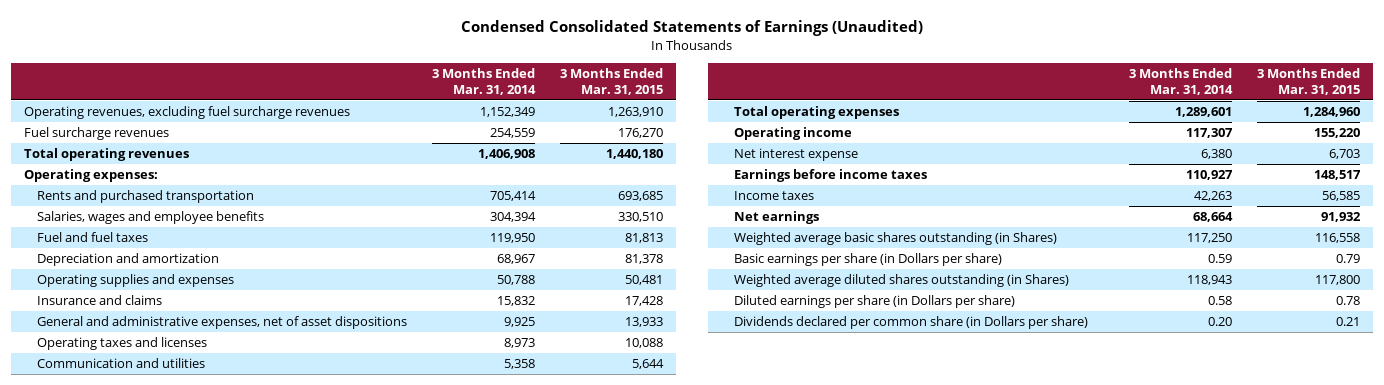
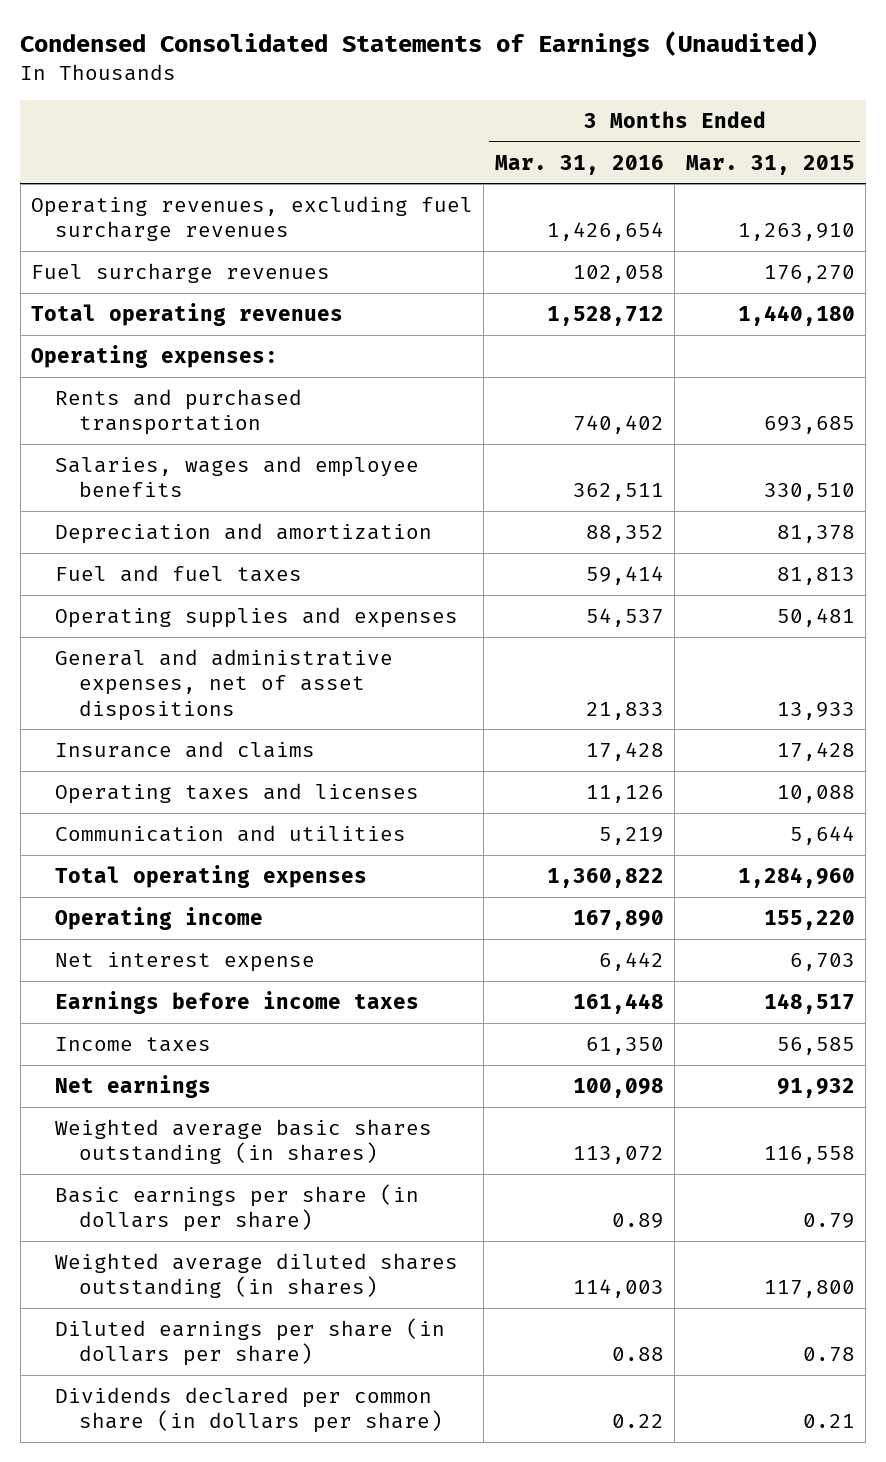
- | 3 Months Ended Mar. 31, 2014 | 3 Months Ended Mar. 31, 2015
+ | 3 Months Ended Mar. 31, 2016 | 3 Months Ended Mar. 31, 2015
moved down: Fuel and fuel taxes | 59,414 | 81,813
moved down: Insurance and claims | 17,428 | 17,428
- Weighted average basic shares outstanding (in Shares) | 117,250 | 116,558
- Basic earnings per share (in Dollars per share) | 0.59 | 0.79
- Weighted average diluted shares outstanding (in Shares) | 118,943 | 117,800
- Diluted earnings per share (in Dollars per share) | 0.58 | 0.78
- Dividends declared per common share (in Dollars per share) | 0.20 | 0.21
+ Weighted average basic shares outstanding (in shares) | 113,072 | 116,558
+ Basic earnings per share (in dollars per share) | 0.89 | 0.79
+ Weighted average diluted shares outstanding (in shares) | 114,003 | 117,800
+ Diluted earnings per share (in dollars per share) | 0.88 | 0.78
+ Dividends declared per common share (in dollars per share) | 0.22 | 0.21

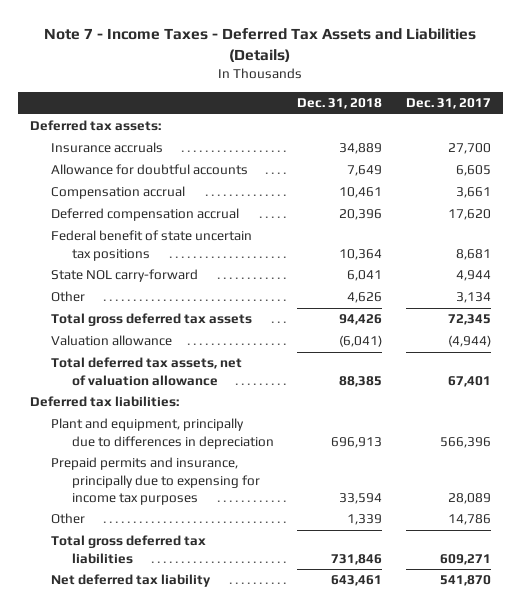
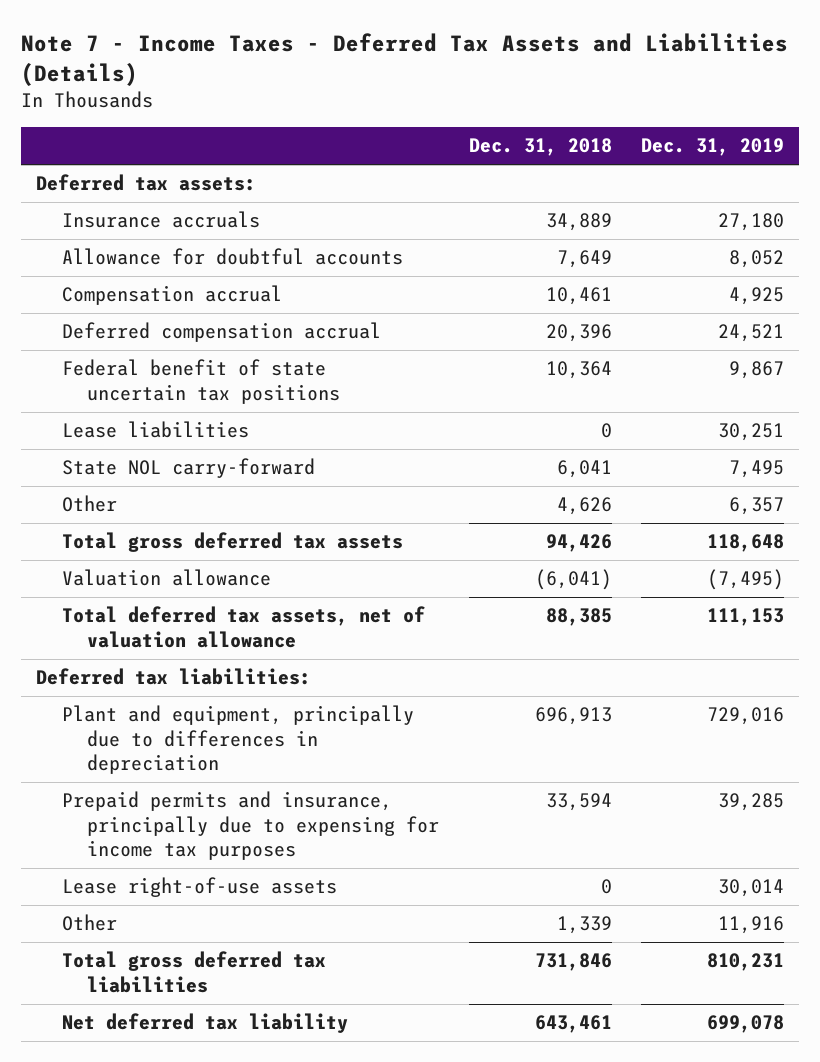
- | Dec. 31, 2018 | Dec. 31, 2017
+ | Dec. 31, 2018 | Dec. 31, 2019
+ Lease liabilities | 0 | 30,251
+ Lease right-of-use assets | 0 | 30,014

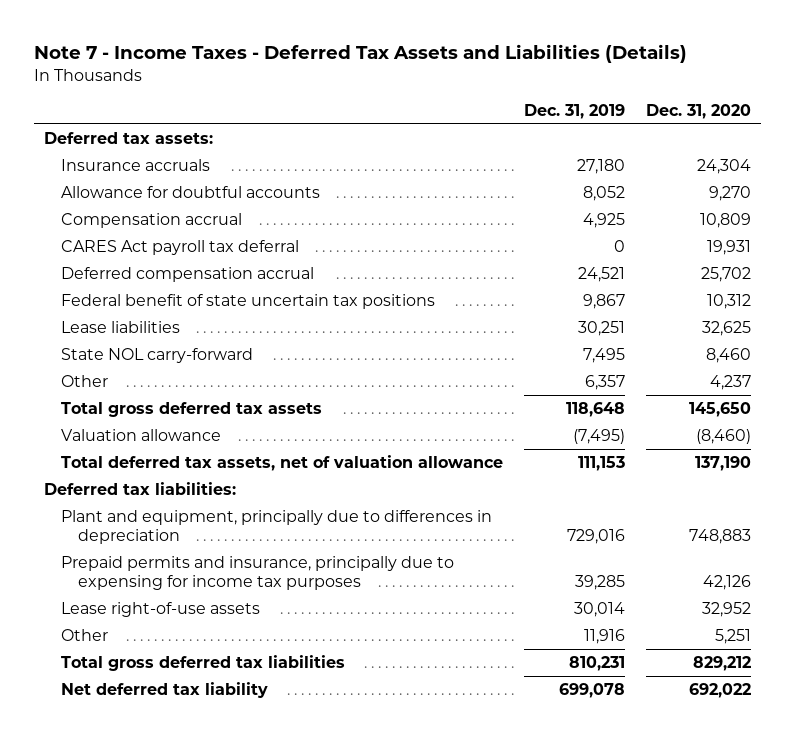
- | Dec. 31, 2018 | Dec. 31, 2019
+ | Dec. 31, 2019 | Dec. 31, 2020
+ CARES Act payroll tax deferral | 0 | 19,931

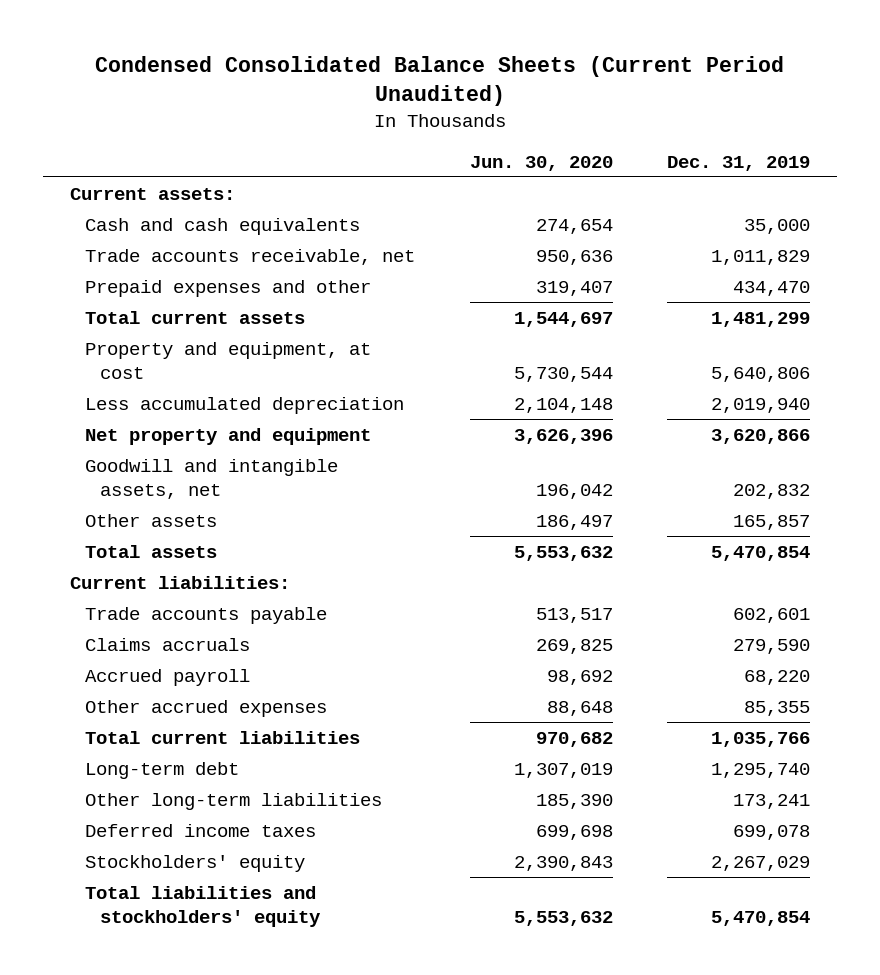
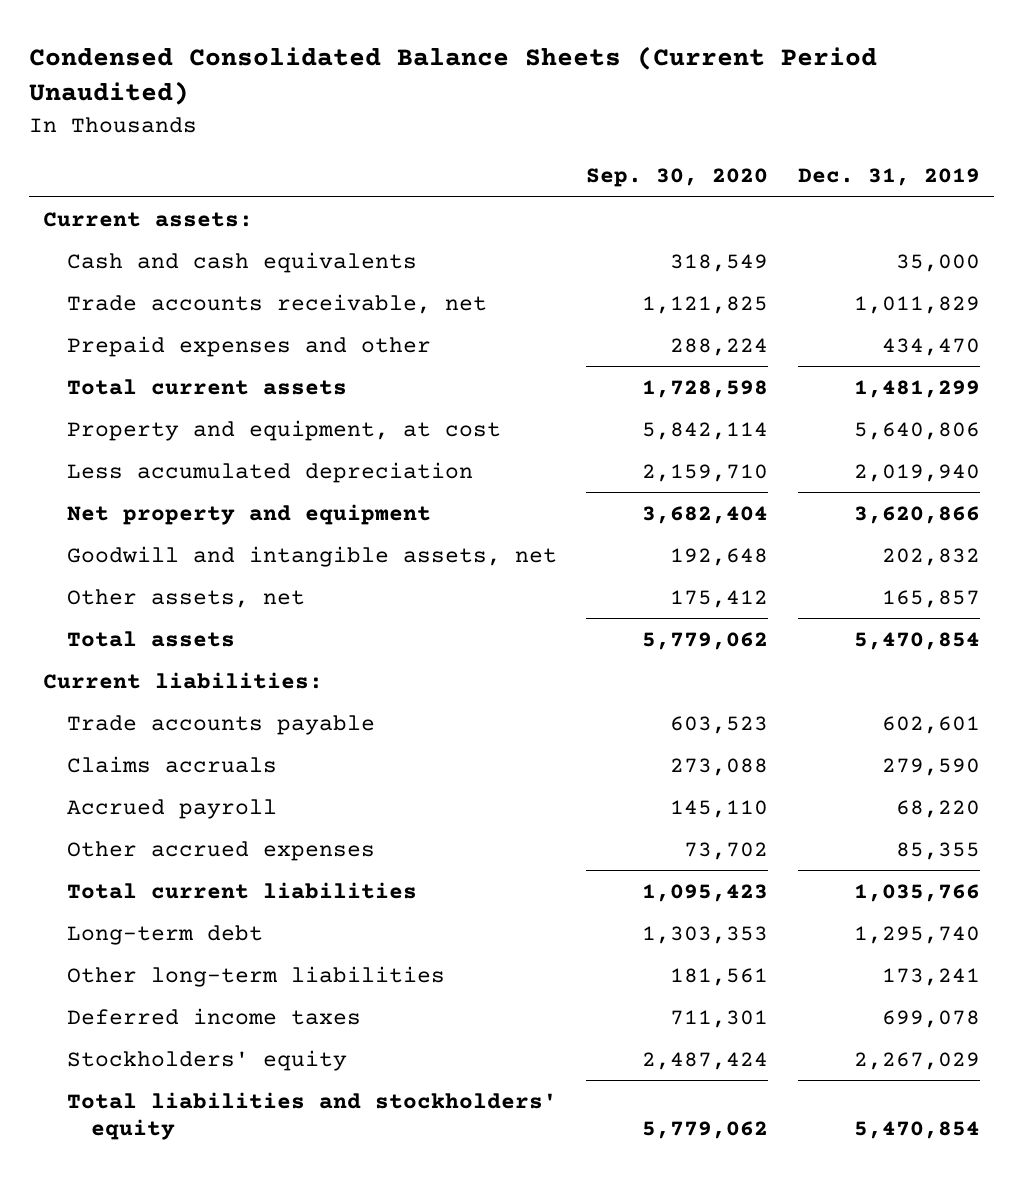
- | Jun. 30, 2020 | Dec. 31, 2019
+ | Sep. 30, 2020 | Dec. 31, 2019
- Other assets | 186,497 | 165,857
+ Other assets, net | 175,412 | 165,857

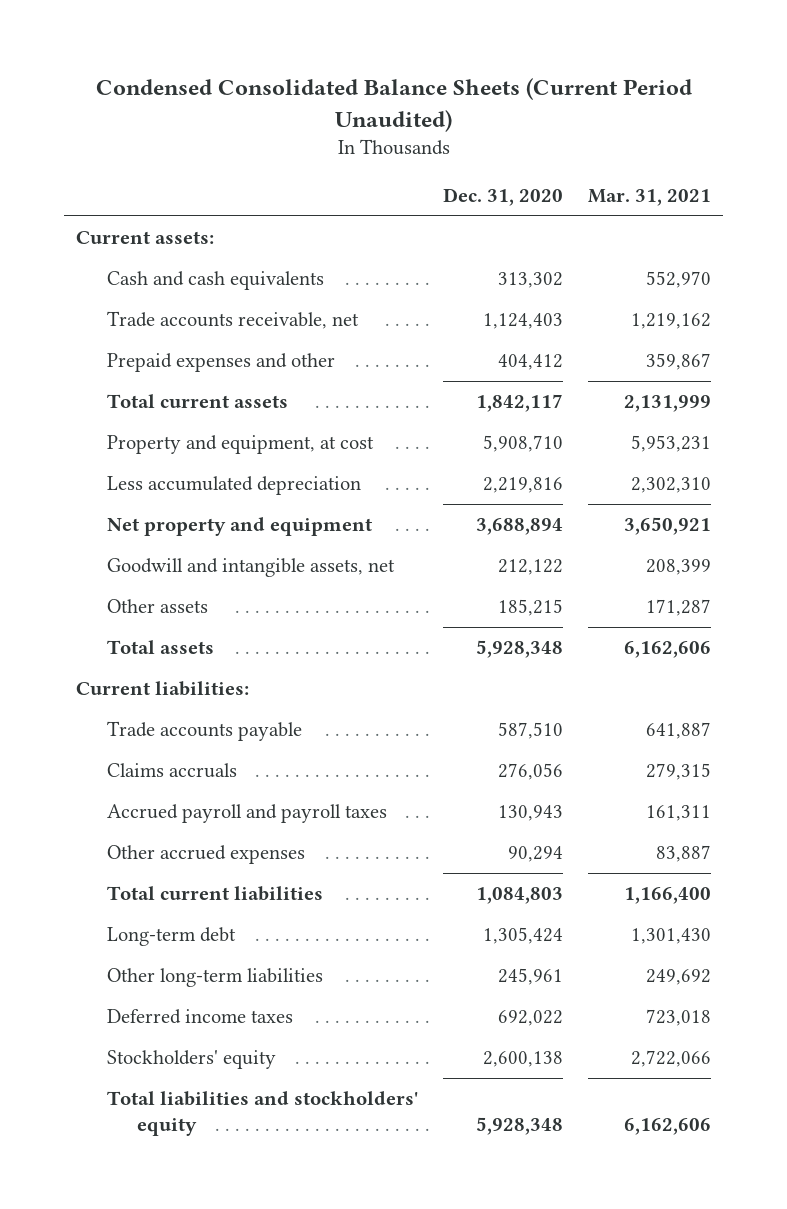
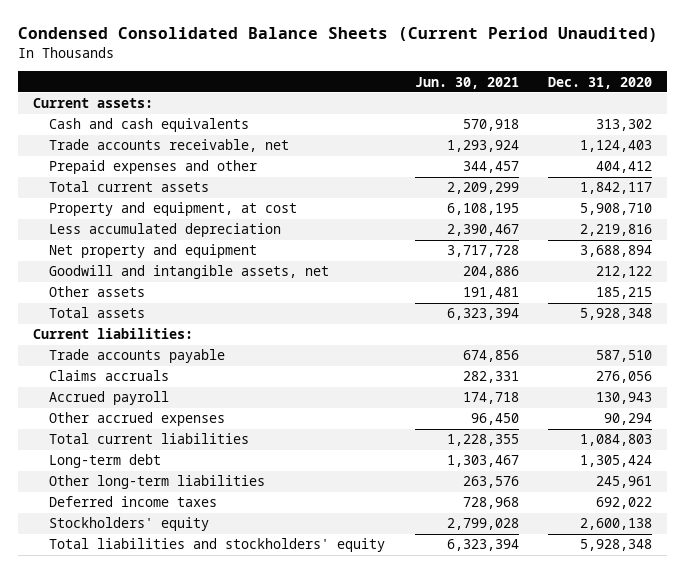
- | Dec. 31, 2020 | Mar. 31, 2021
+ | Jun. 30, 2021 | Dec. 31, 2020
- Accrued payroll and payroll taxes | 130,943 | 161,311
+ Accrued payroll | 174,718 | 130,943

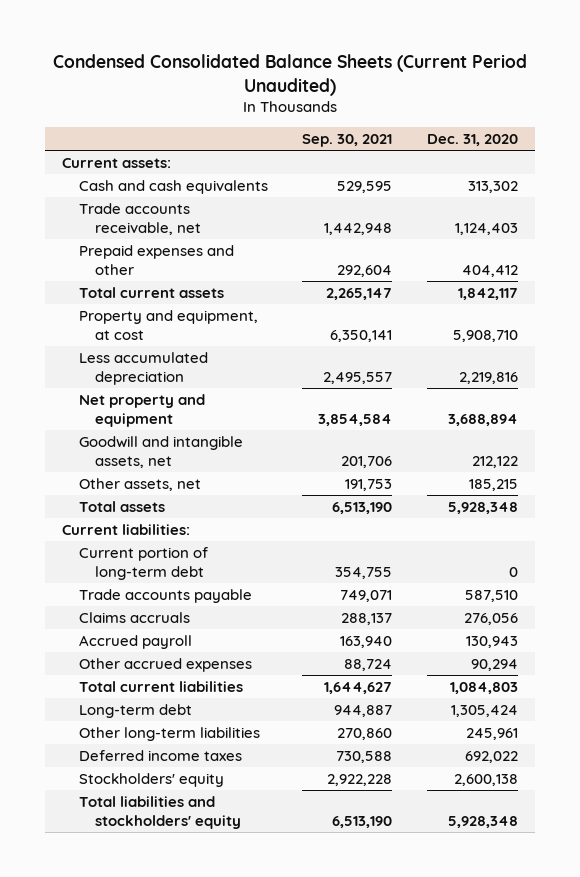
- | Jun. 30, 2021 | Dec. 31, 2020
+ | Sep. 30, 2021 | Dec. 31, 2020
- Other assets | 191,481 | 185,215
+ Other assets, net | 191,753 | 185,215
+ Current portion of long-term debt | 354,755 | 0

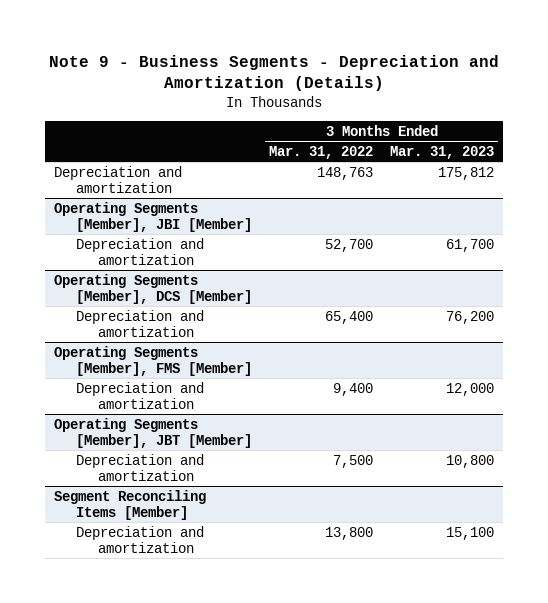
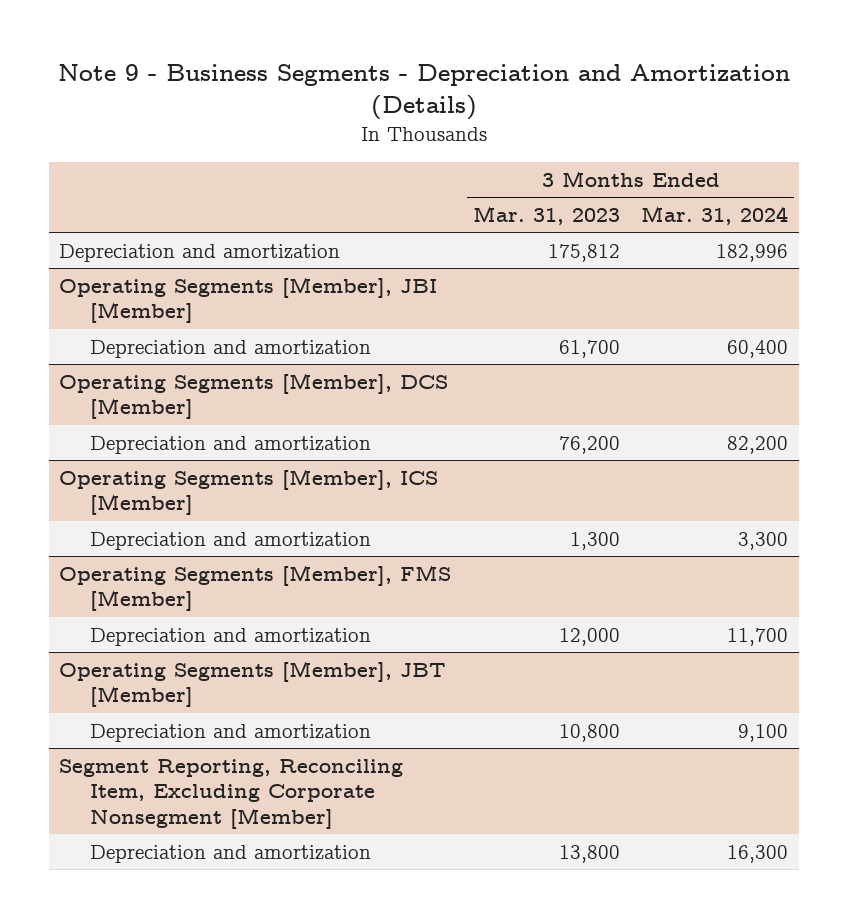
- | 3 Months Ended Mar. 31, 2022 | 3 Months Ended Mar. 31, 2023
+ | 3 Months Ended Mar. 31, 2023 | 3 Months Ended Mar. 31, 2024
+ Operating Segments [Member], ICS [Member]
+ Depreciation and amortization | 1,300 | 3,300
- Segment Reconciling Items [Member]
- Depreciation and amortization | 13,800 | 15,100
+ Segment Reporting, Reconciling Item, Excluding Corporate Nonsegment [Member]
+ Depreciation and amortization | 13,800 | 16,300

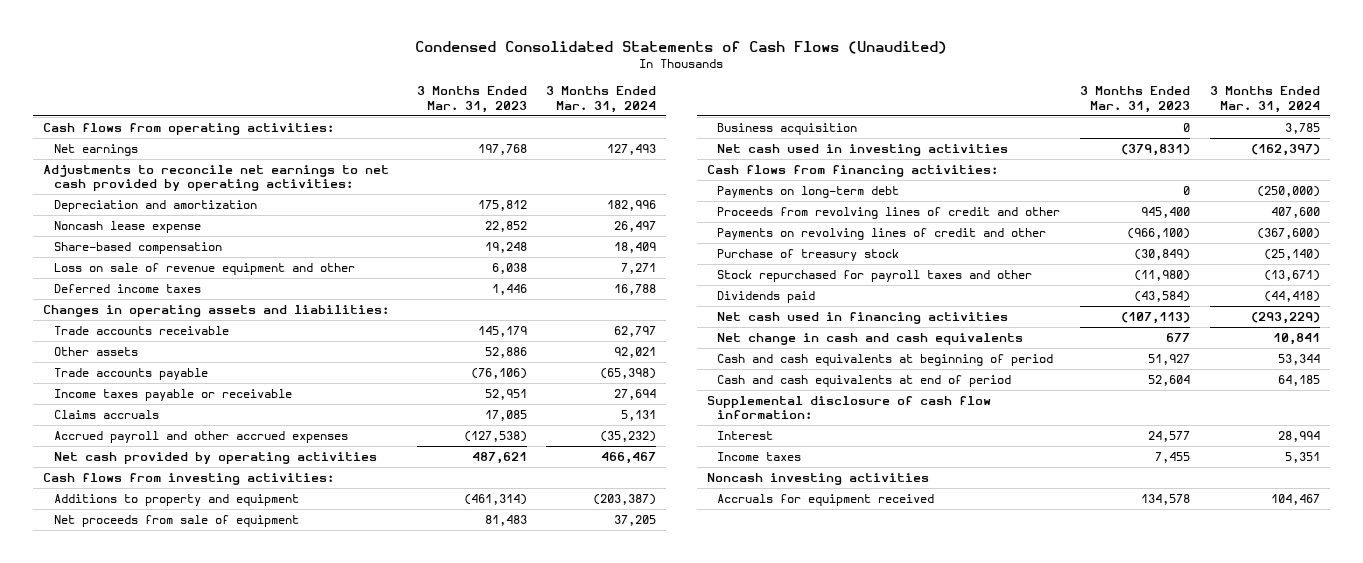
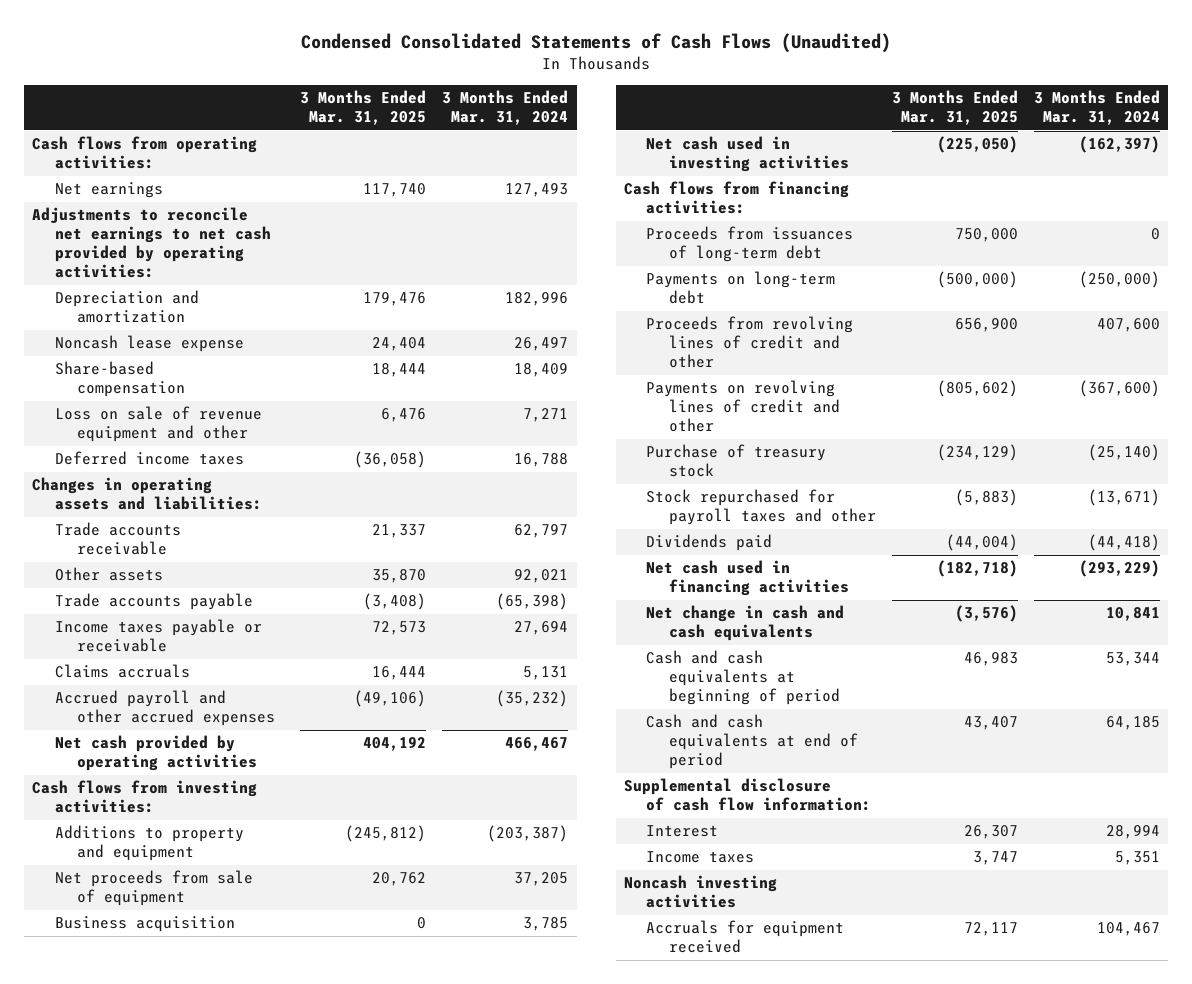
- | 3 Months Ended Mar. 31, 2023 | 3 Months Ended Mar. 31, 2024
+ | 3 Months Ended Mar. 31, 2025 | 3 Months Ended Mar. 31, 2024
+ Proceeds from issuances of long-term debt | 750,000 | 0

